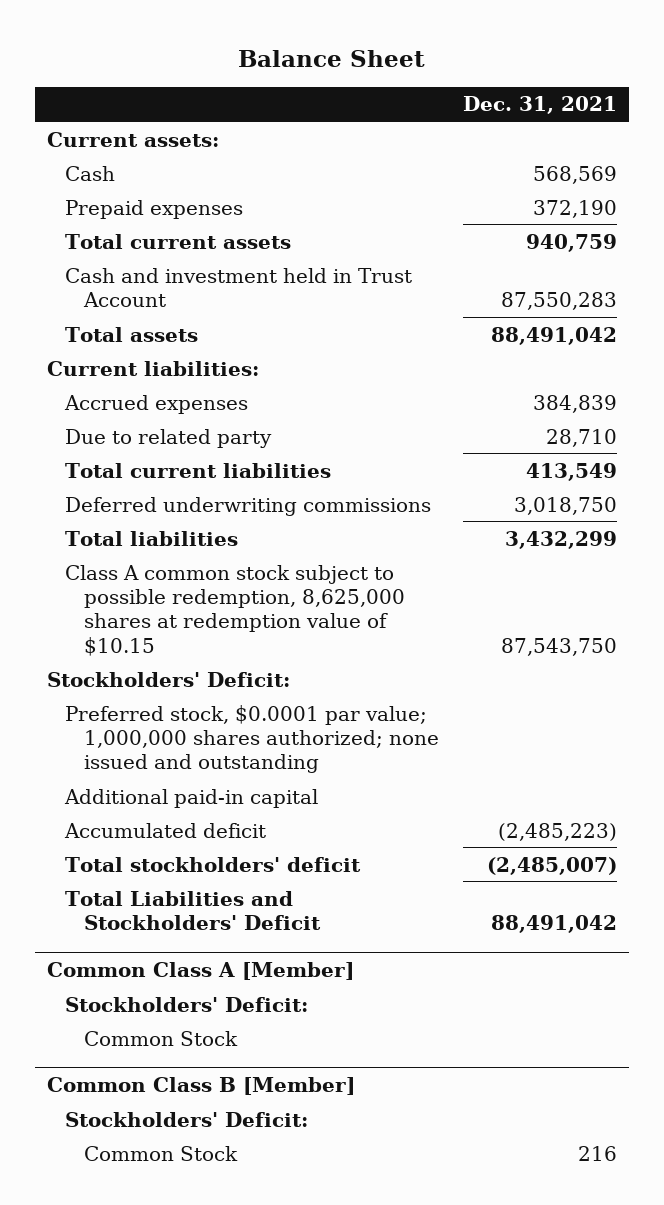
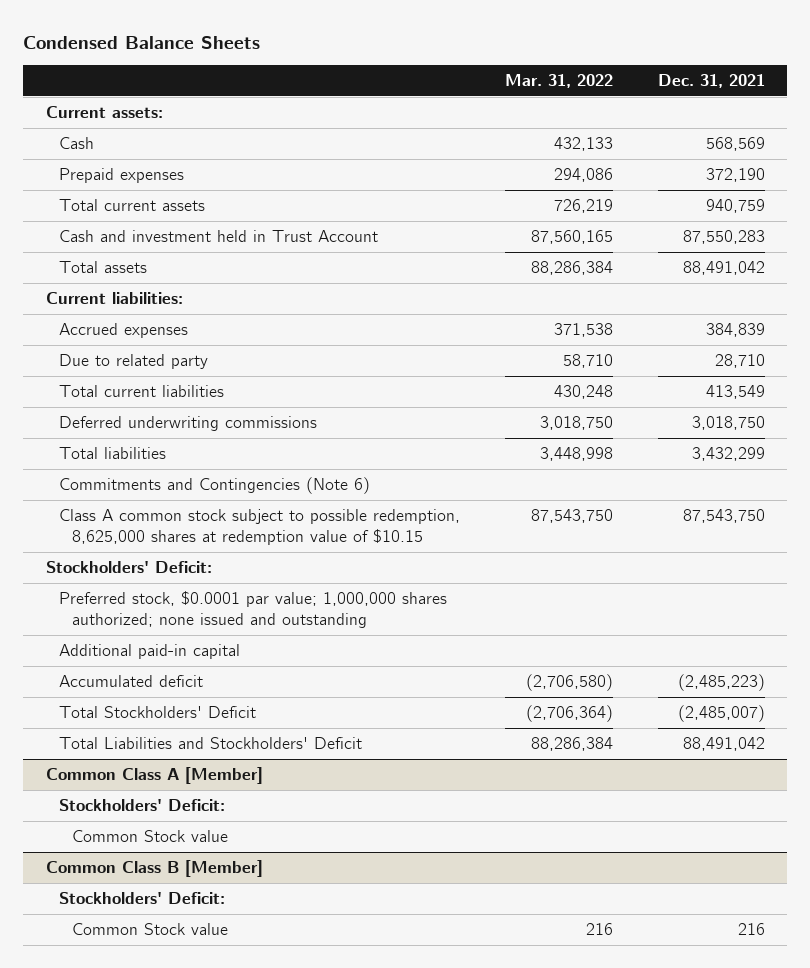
- Balance Sheet
+ Condensed Balance Sheets
- | Dec. 31, 2021
+ | Mar. 31, 2022 | Dec. 31, 2021
+ Commitments and Contingencies (Note 6)
- Total stockholders' deficit | (2,485,007)
+ Total Stockholders' Deficit | (2,706,364) | (2,485,007)
@ Common Class A [Member]
- Common Stock
+ Common Stock value
@ Common Class B [Member]
- Common Stock | 216
+ Common Stock value | 216 | 216

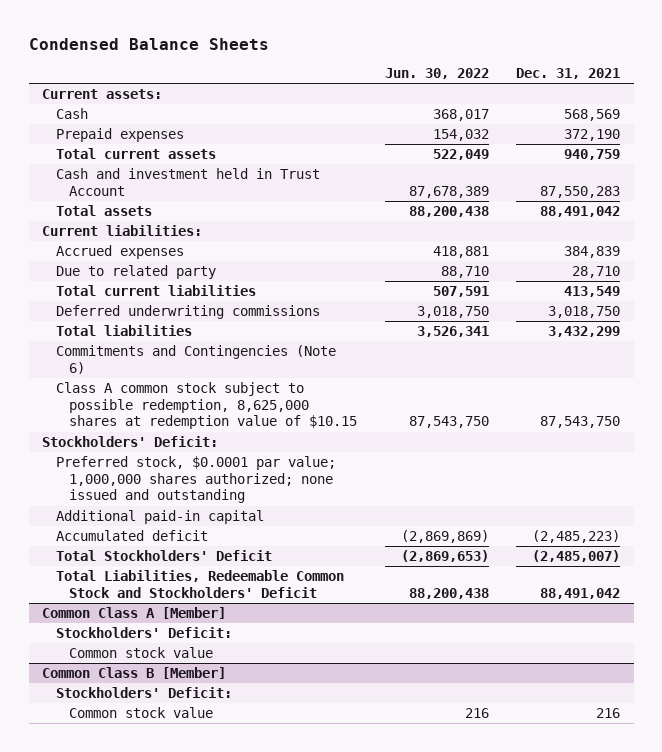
- | Mar. 31, 2022 | Dec. 31, 2021
+ | Jun. 30, 2022 | Dec. 31, 2021
- Total Liabilities and Stockholders' Deficit | 88,286,384 | 88,491,042
+ Total Liabilities, Redeemable Common Stock and Stockholders' Deficit | 88,200,438 | 88,491,042
@ Common Class A [Member]
- Common Stock value
+ Common stock value
@ Common Class B [Member]
- Common Stock value | 216 | 216
+ Common stock value | 216 | 216

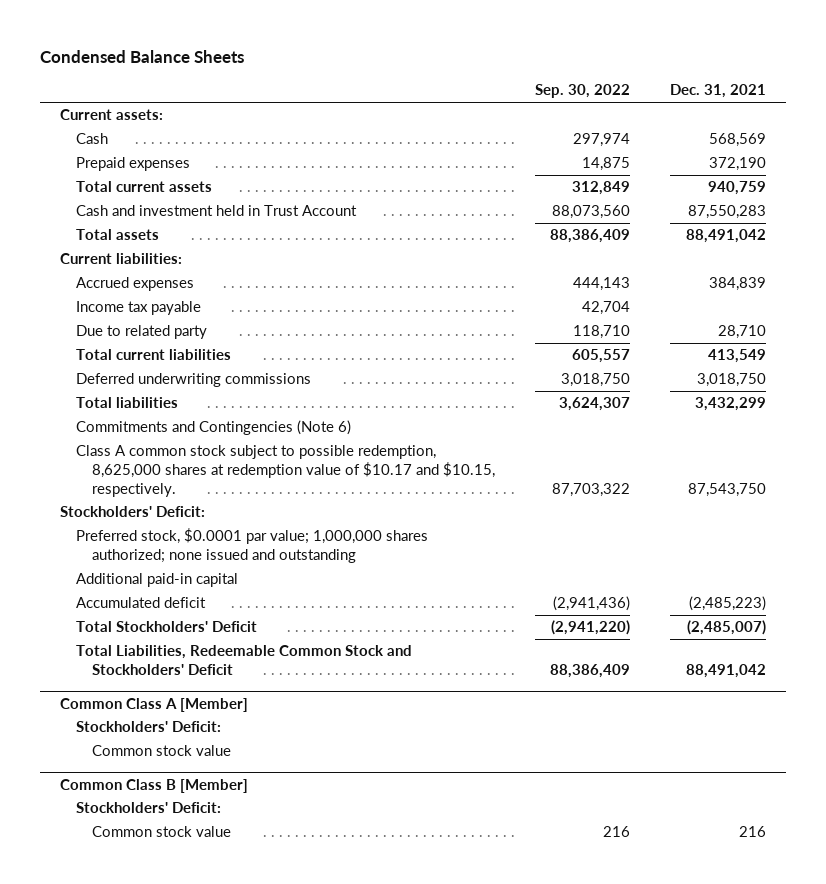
- | Jun. 30, 2022 | Dec. 31, 2021
+ | Sep. 30, 2022 | Dec. 31, 2021
+ Income tax payable | 42,704 |
- Class A common stock subject to possible redemption, 8,625,000 shares at redemption value of $10.15 | 87,543,750 | 87,543,750
+ Class A common stock subject to possible redemption, 8,625,000 shares at redemption value of $10.17 and $10.15, respectively. | 87,703,322 | 87,543,750

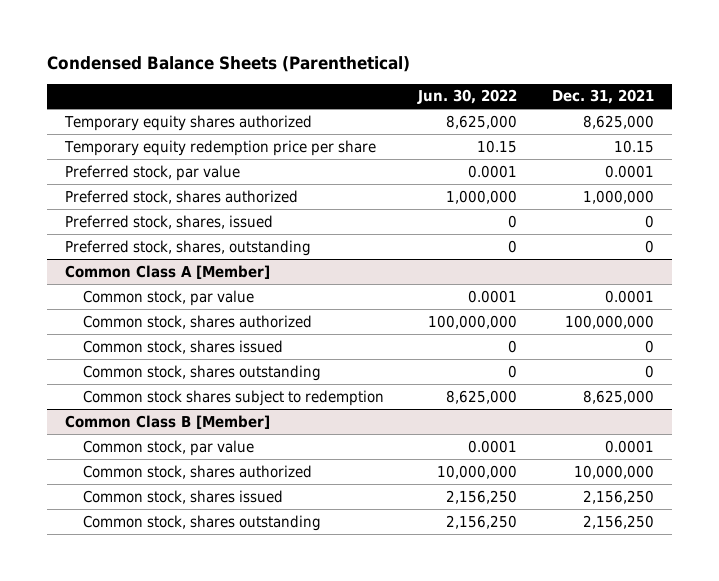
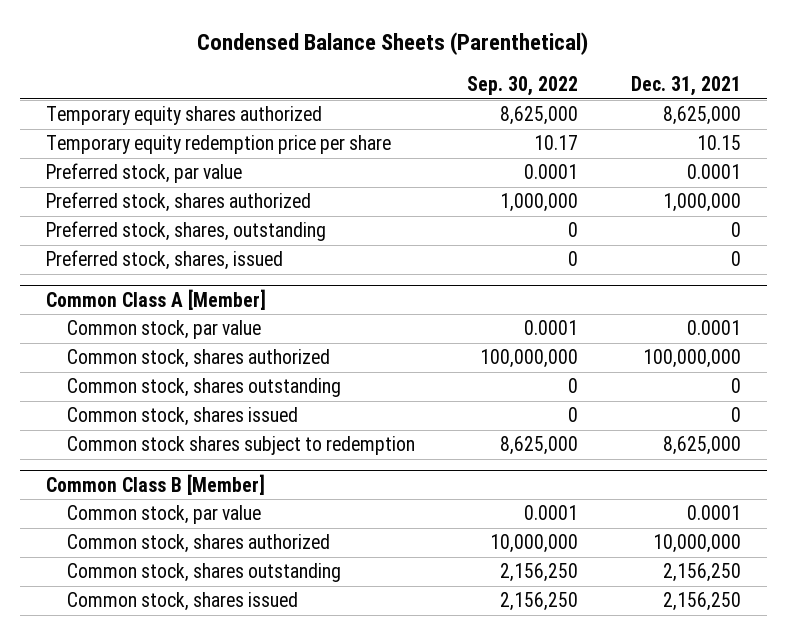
- | Jun. 30, 2022 | Dec. 31, 2021
+ | Sep. 30, 2022 | Dec. 31, 2021
moved down: Preferred stock, shares, issued | 0 | 0
@ Common Class A [Member]
moved down: Common stock, shares issued | 0 | 0
@ Common Class B [Member]
moved down: Common stock, shares issued | 2,156,250 | 2,156,250

